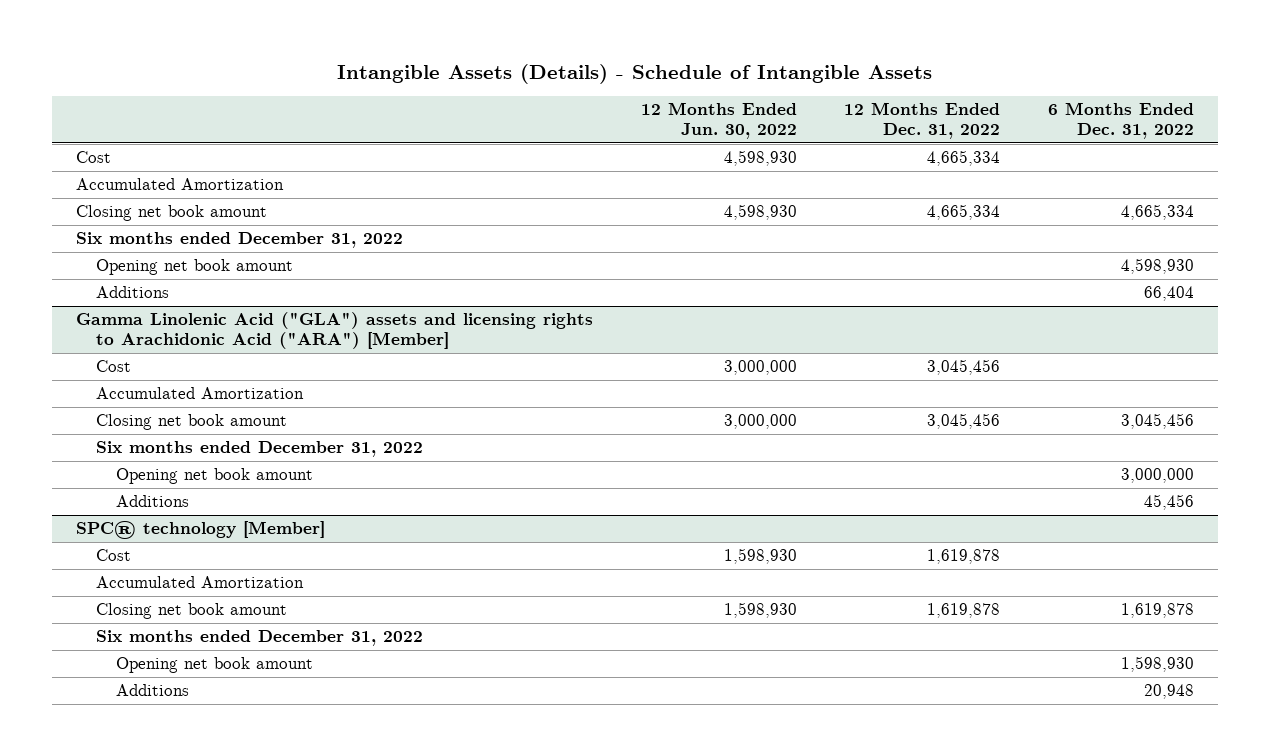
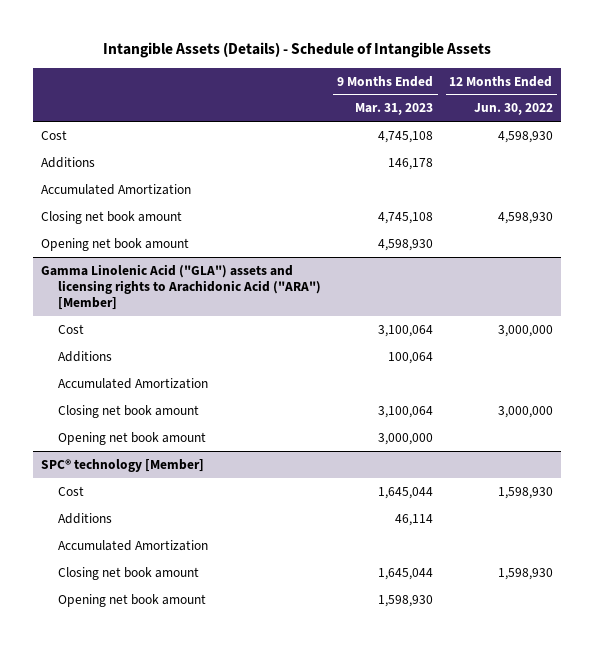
- | 12 Months Ended Jun. 30, 2022 | 12 Months Ended Dec. 31, 2022 | 6 Months Ended Dec. 31, 2022
+ | 9 Months Ended Mar. 31, 2023 | 12 Months Ended Jun. 30, 2022
moved up: Additions | 146,178 |
- Six months ended December 31, 2022
@ Gamma Linolenic Acid ("GLA") assets and licensing rights to Arachidonic Acid ("ARA") [Member]
moved up: Additions | 100,064 |
- Six months ended December 31, 2022
@ SPC® technology [Member]
moved up: Additions | 46,114 |
- Six months ended December 31, 2022

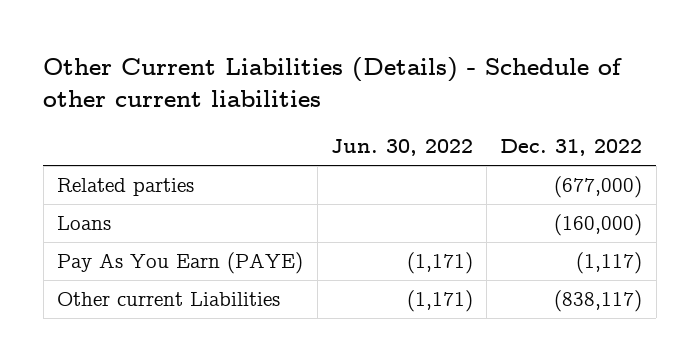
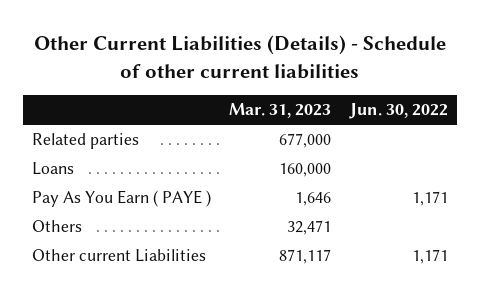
- | Jun. 30, 2022 | Dec. 31, 2022
+ | Mar. 31, 2023 | Jun. 30, 2022
- Pay As You Earn (PAYE) | (1,171) | (1,117)
- Other current Liabilities | (1,171) | (838,117)
+ Pay As You Earn ( PAYE ) | 1,646 | 1,171
+ Others | 32,471 |
+ Other current Liabilities | 871,117 | 1,171

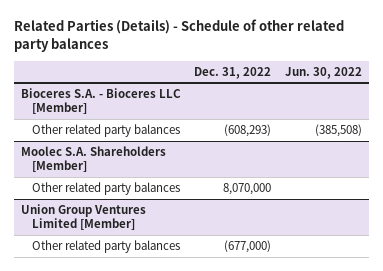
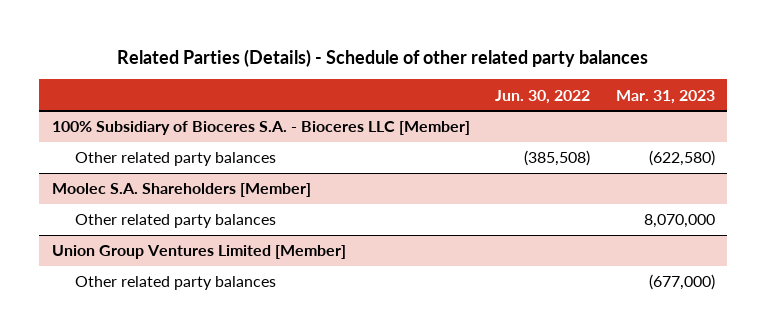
- | Dec. 31, 2022 | Jun. 30, 2022
+ | Jun. 30, 2022 | Mar. 31, 2023
- Bioceres S.A. - Bioceres LLC [Member]
+ 100% Subsidiary of Bioceres S.A. - Bioceres LLC [Member]

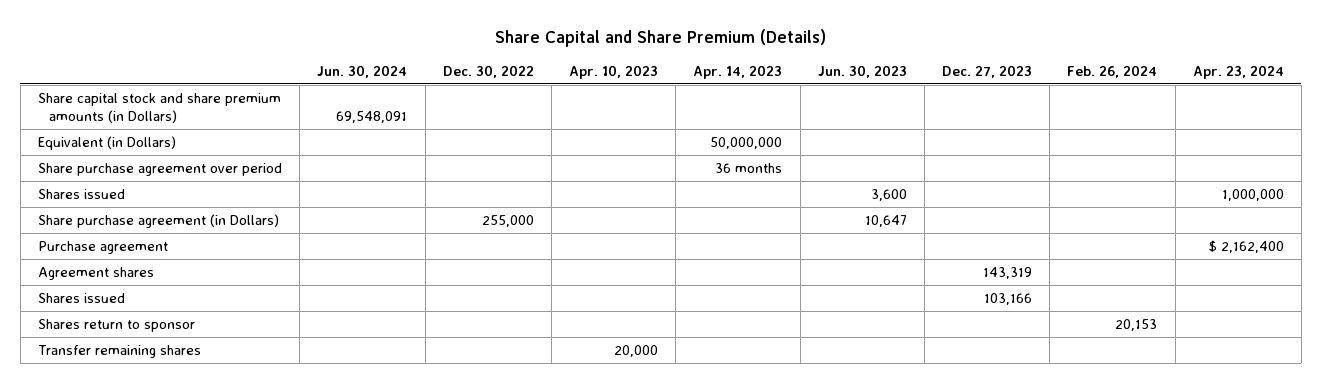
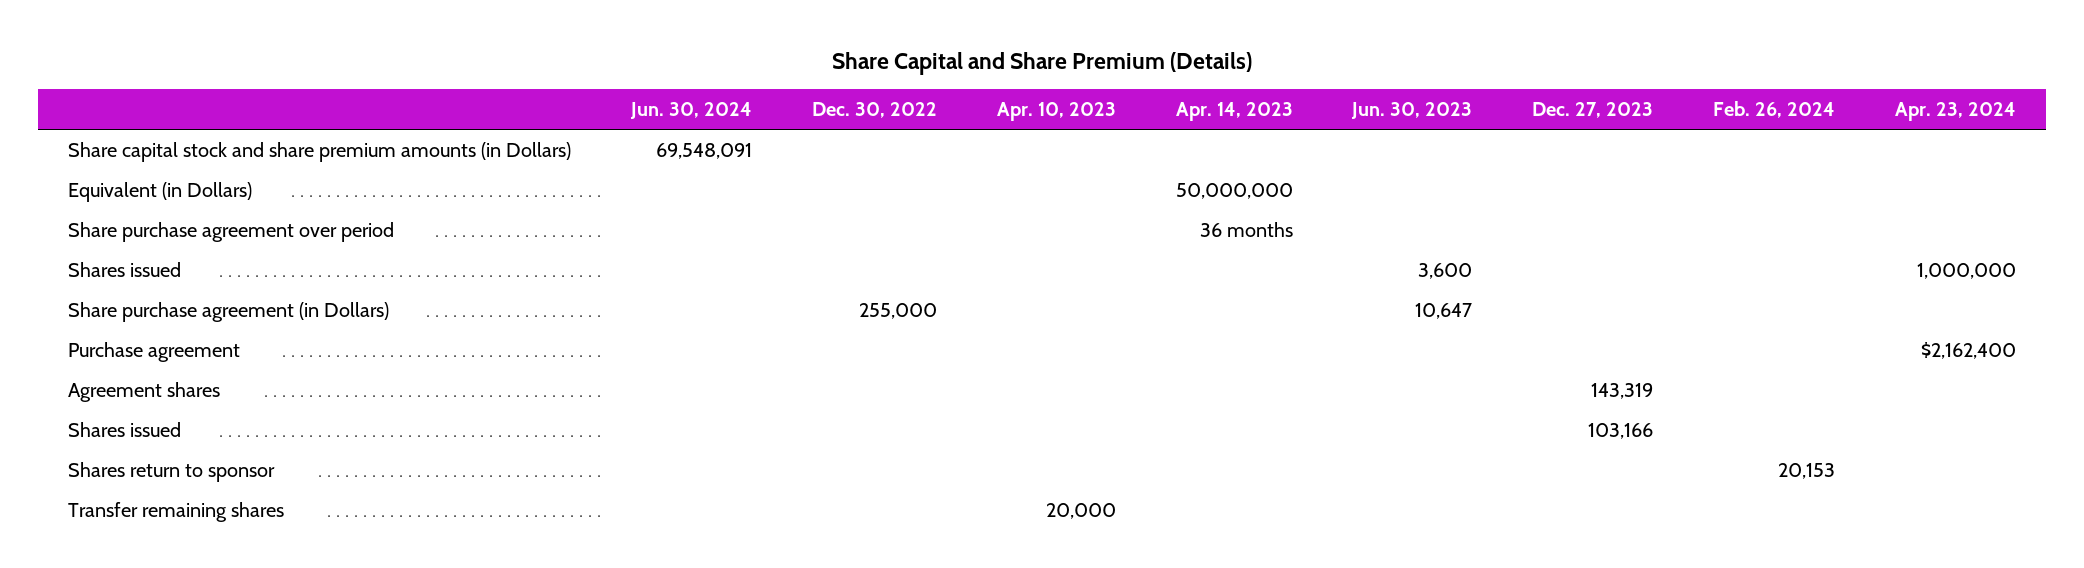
- Purchase agreement | | | | | | | | $ 2,162,400
+ Purchase agreement | | | | | | | | $2,162,400

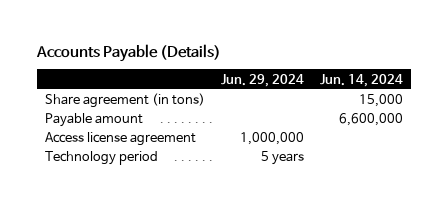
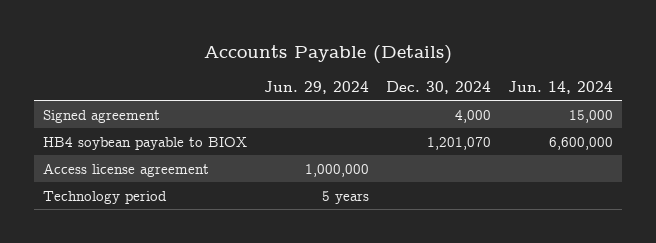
- | Jun. 29, 2024 | Jun. 14, 2024
+ | Jun. 29, 2024 | Dec. 30, 2024 | Jun. 14, 2024
- Share agreement (in tons) | | 15,000
- Payable amount | | 6,600,000
+ Signed agreement | | 4,000 | 15,000
+ HB4 soybean payable to BIOX | | 1,201,070 | 6,600,000

